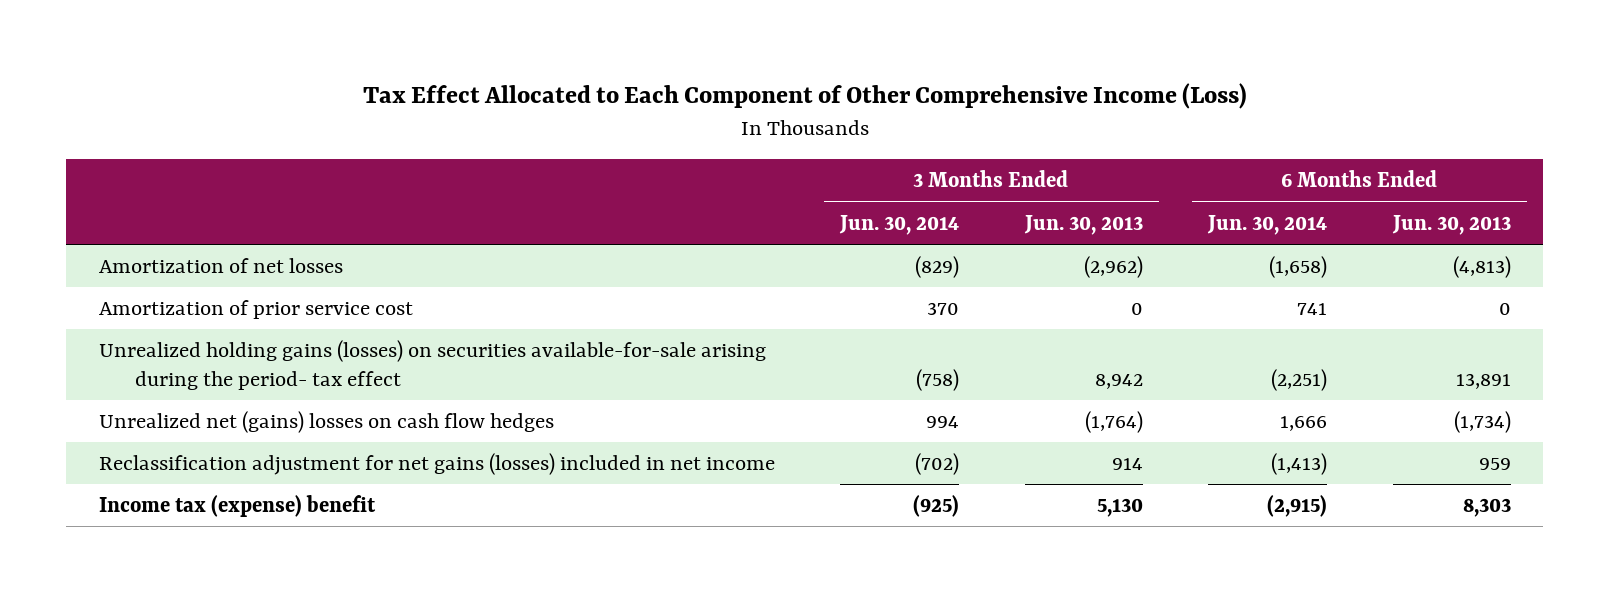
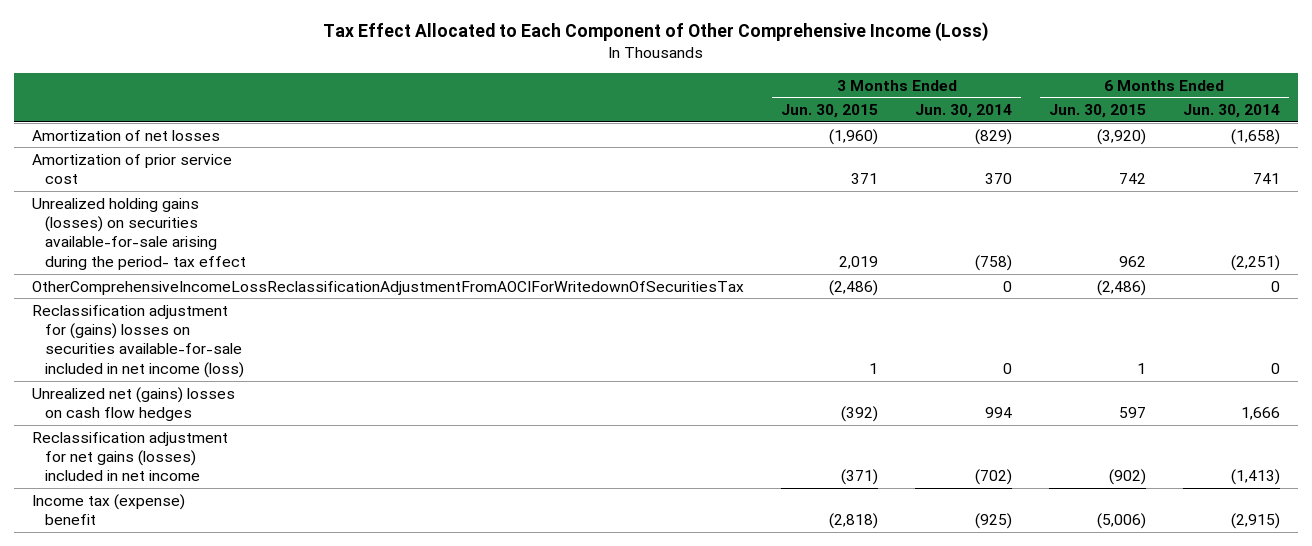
- | 3 Months Ended Jun. 30, 2014 | 3 Months Ended Jun. 30, 2013 | 6 Months Ended Jun. 30, 2014 | 6 Months Ended Jun. 30, 2013
+ | 3 Months Ended Jun. 30, 2015 | 3 Months Ended Jun. 30, 2014 | 6 Months Ended Jun. 30, 2015 | 6 Months Ended Jun. 30, 2014
+ OtherComprehensiveIncomeLossReclassificationAdjustmentFromAOCIForWritedownOfSecuritiesTax | (2,486) | 0 | (2,486) | 0
+ Reclassification adjustment for (gains) losses on securities available-for-sale included in net income (loss) | 1 | 0 | 1 | 0

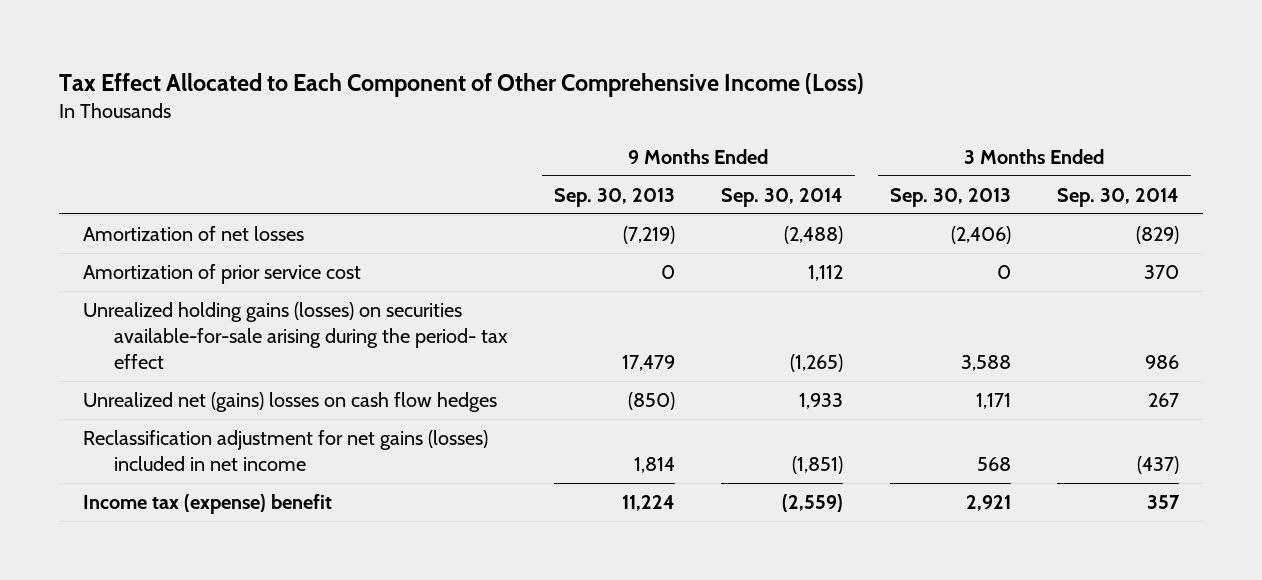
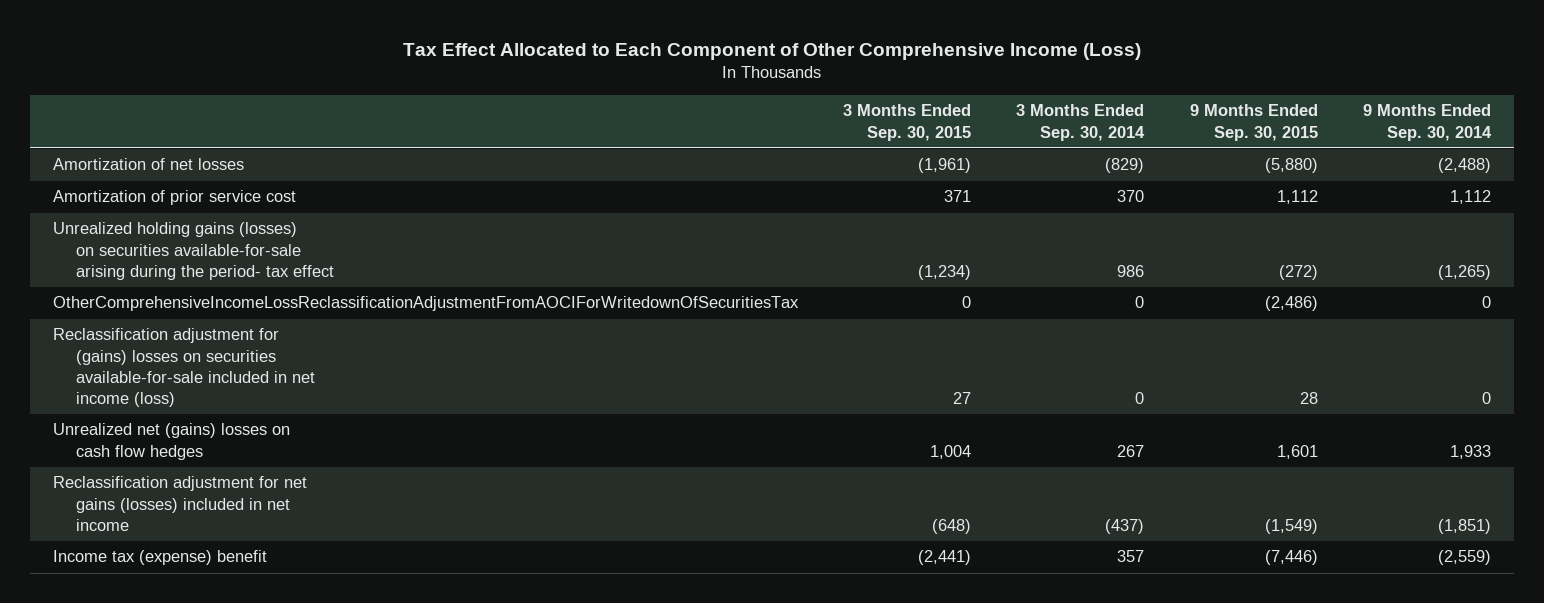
- | 9 Months Ended Sep. 30, 2013 | 9 Months Ended Sep. 30, 2014 | 3 Months Ended Sep. 30, 2013 | 3 Months Ended Sep. 30, 2014
+ | 3 Months Ended Sep. 30, 2015 | 3 Months Ended Sep. 30, 2014 | 9 Months Ended Sep. 30, 2015 | 9 Months Ended Sep. 30, 2014
+ OtherComprehensiveIncomeLossReclassificationAdjustmentFromAOCIForWritedownOfSecuritiesTax | 0 | 0 | (2,486) | 0
+ Reclassification adjustment for (gains) losses on securities available-for-sale included in net income (loss) | 27 | 0 | 28 | 0

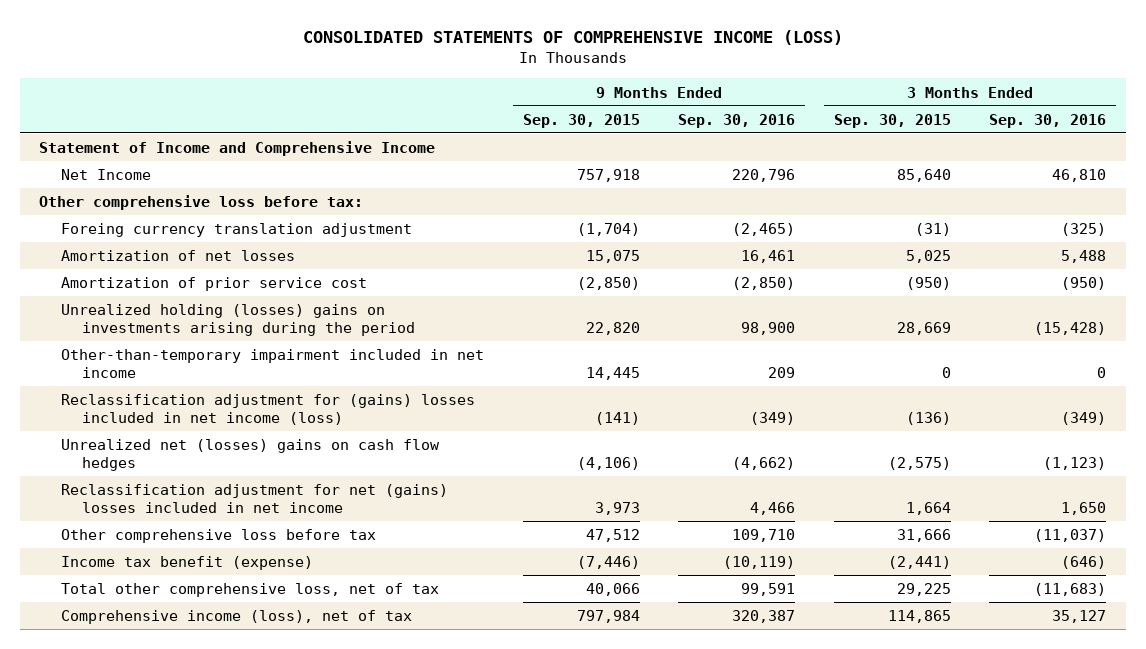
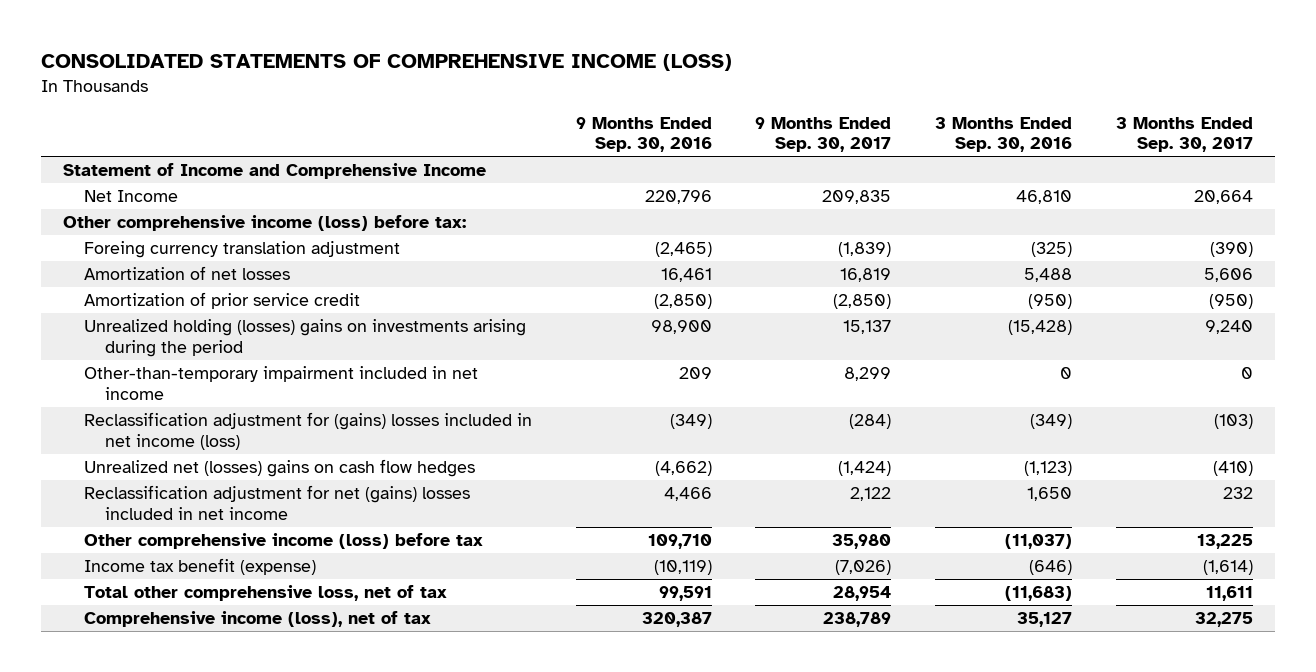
- | 9 Months Ended Sep. 30, 2015 | 9 Months Ended Sep. 30, 2016 | 3 Months Ended Sep. 30, 2015 | 3 Months Ended Sep. 30, 2016
+ | 9 Months Ended Sep. 30, 2016 | 9 Months Ended Sep. 30, 2017 | 3 Months Ended Sep. 30, 2016 | 3 Months Ended Sep. 30, 2017
- Other comprehensive loss before tax:
+ Other comprehensive income (loss) before tax:
- Amortization of prior service cost | (2,850) | (2,850) | (950) | (950)
+ Amortization of prior service credit | (2,850) | (2,850) | (950) | (950)
- Other comprehensive loss before tax | 47,512 | 109,710 | 31,666 | (11,037)
+ Other comprehensive income (loss) before tax | 109,710 | 35,980 | (11,037) | 13,225

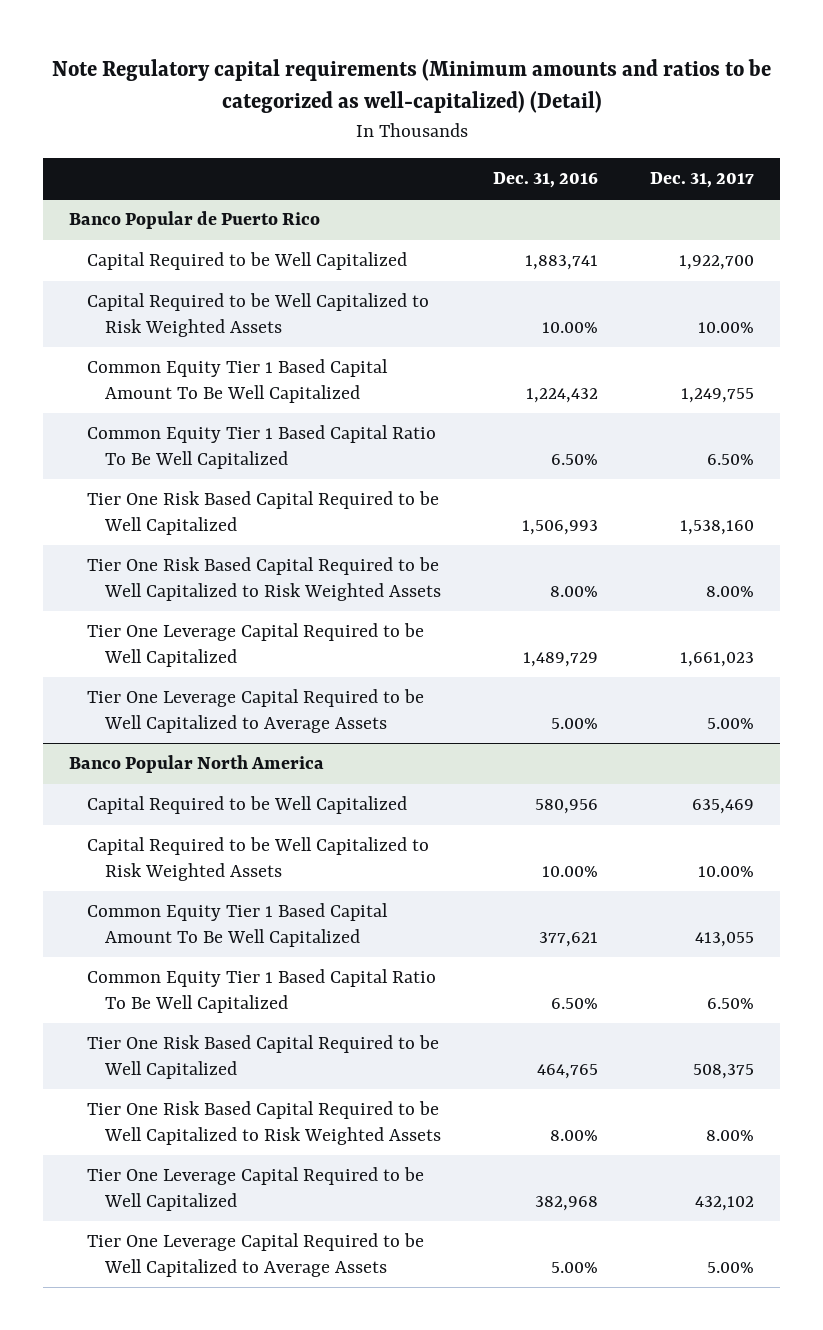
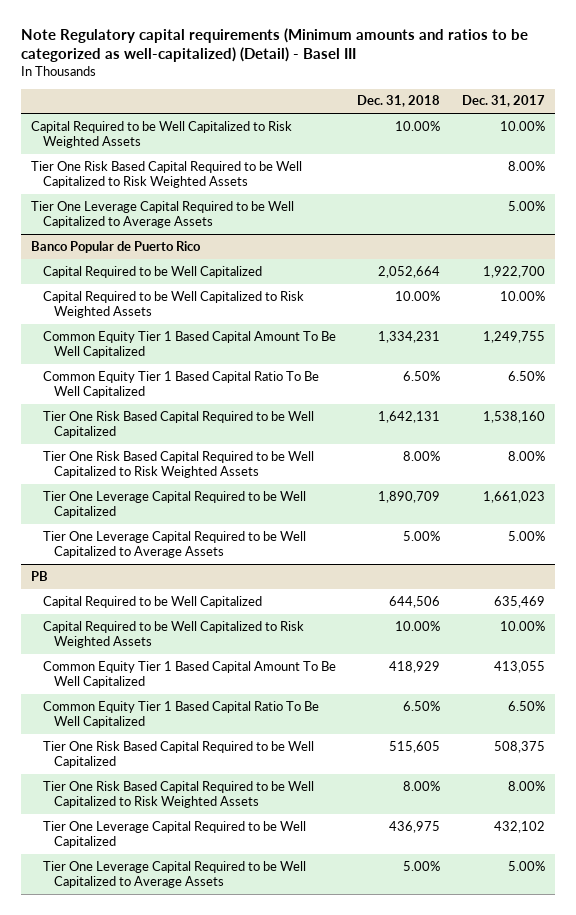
- Note Regulatory capital requirements (Minimum amounts and ratios to be categorized as well-capitalized) (Detail)
+ Note Regulatory capital requirements (Minimum amounts and ratios to be categorized as well-capitalized) (Detail) - Basel III
- | Dec. 31, 2016 | Dec. 31, 2017
+ | Dec. 31, 2018 | Dec. 31, 2017
+ Capital Required to be Well Capitalized to Risk Weighted Assets | 10.00% | 10.00%
+ Tier One Risk Based Capital Required to be Well Capitalized to Risk Weighted Assets | | 8.00%
+ Tier One Leverage Capital Required to be Well Capitalized to Average Assets | | 5.00%
- Banco Popular North America
+ PB

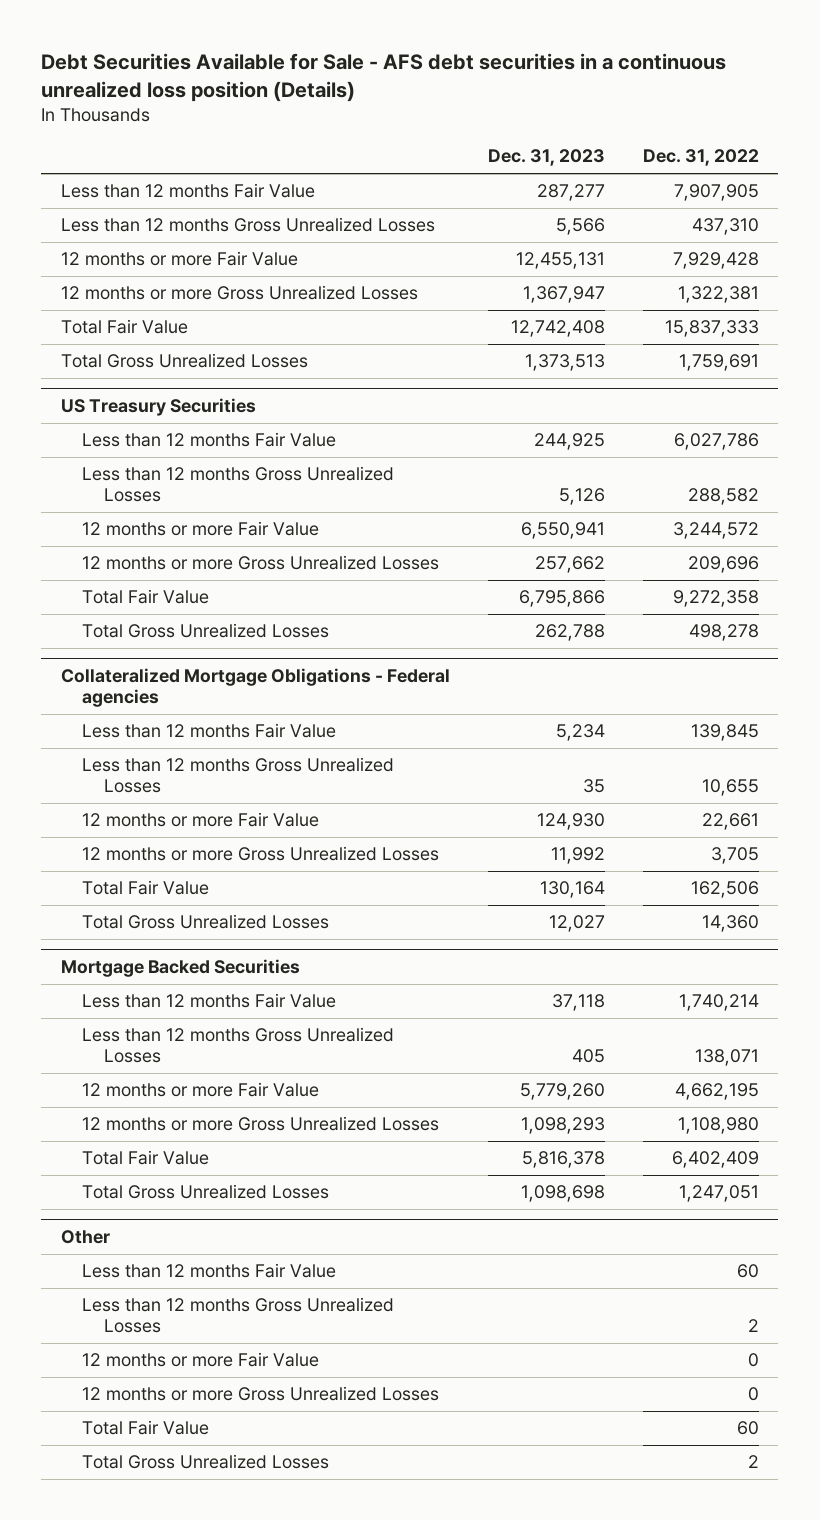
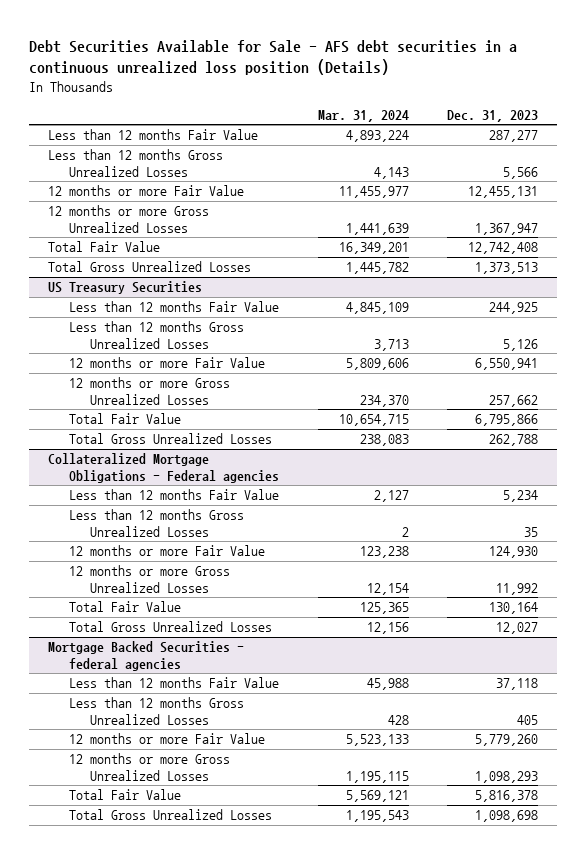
- | Dec. 31, 2023 | Dec. 31, 2022
+ | Mar. 31, 2024 | Dec. 31, 2023
- Mortgage Backed Securities
+ Mortgage Backed Securities - federal agencies
- Other
- Less than 12 months Fair Value | | 60
- Less than 12 months Gross Unrealized Losses | | 2
- 12 months or more Fair Value | | 0
- 12 months or more Gross Unrealized Losses | | 0
- Total Fair Value | | 60
- Total Gross Unrealized Losses | | 2

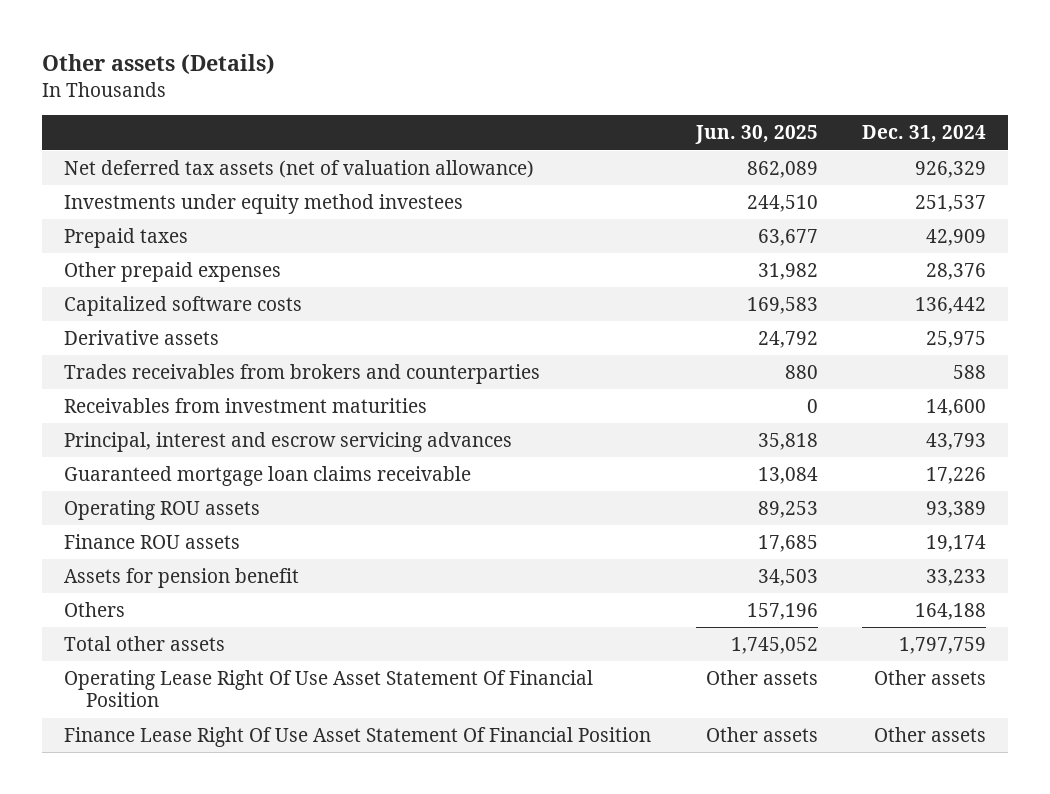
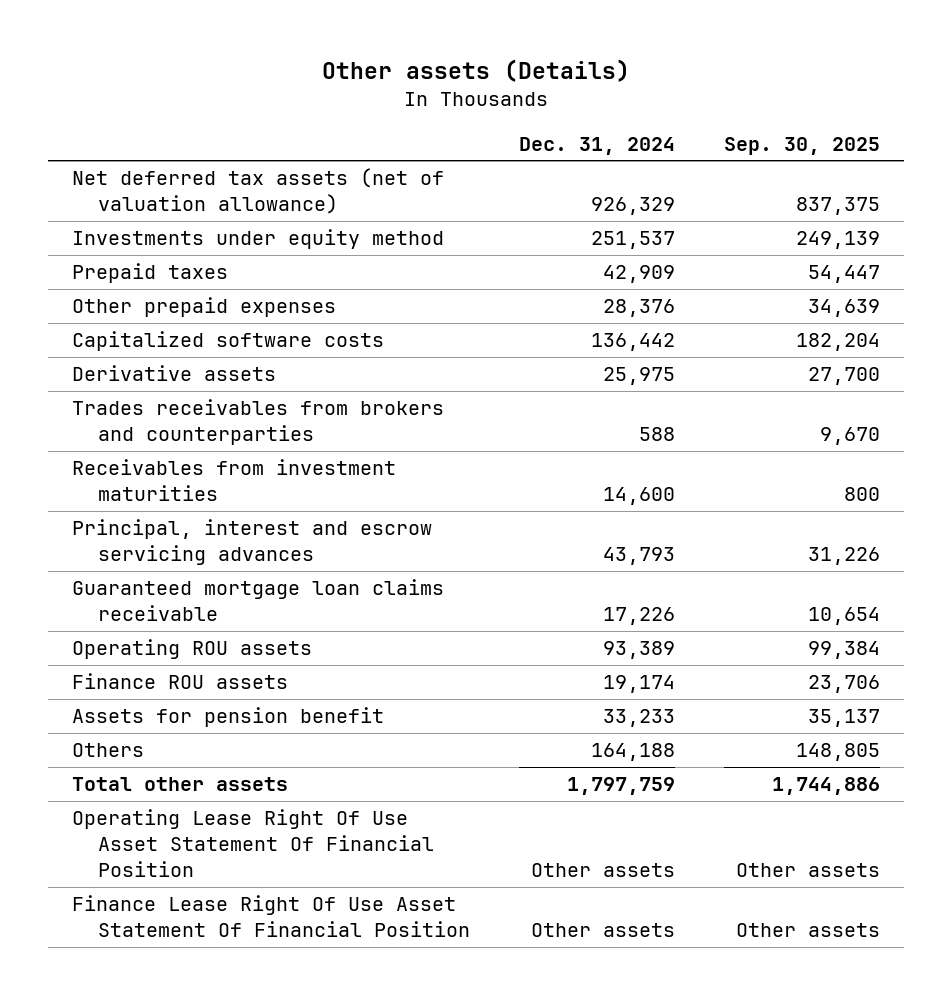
- | Jun. 30, 2025 | Dec. 31, 2024
+ | Dec. 31, 2024 | Sep. 30, 2025
- Investments under equity method investees | 244,510 | 251,537
+ Investments under equity method | 251,537 | 249,139

